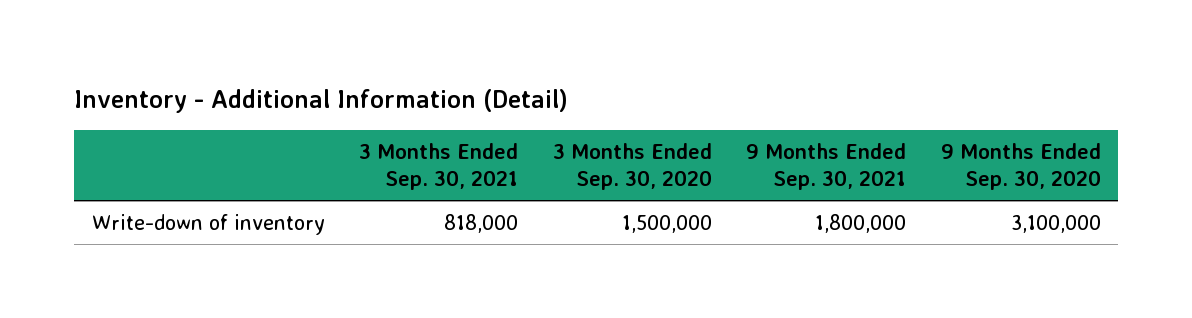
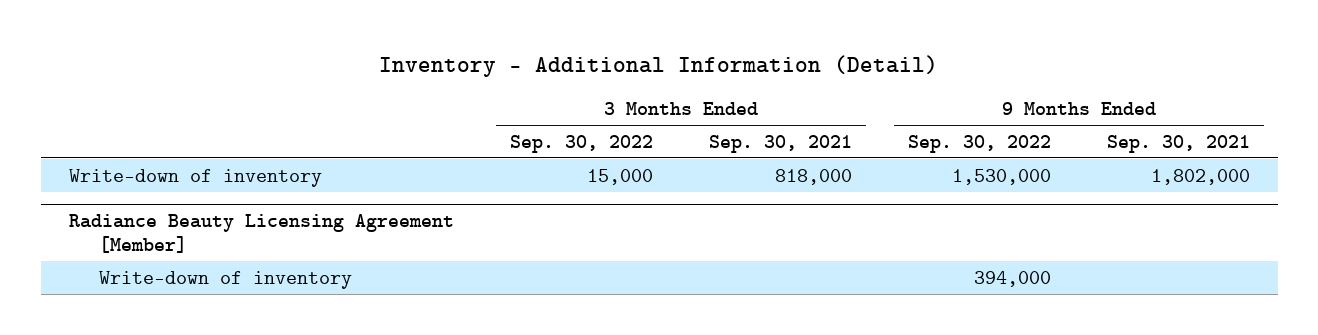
- | 3 Months Ended Sep. 30, 2021 | 3 Months Ended Sep. 30, 2020 | 9 Months Ended Sep. 30, 2021 | 9 Months Ended Sep. 30, 2020
+ | 3 Months Ended Sep. 30, 2022 | 3 Months Ended Sep. 30, 2021 | 9 Months Ended Sep. 30, 2022 | 9 Months Ended Sep. 30, 2021
- Write-down of inventory | 818,000 | 1,500,000 | 1,800,000 | 3,100,000
+ Write-down of inventory | 15,000 | 818,000 | 1,530,000 | 1,802,000
+ Radiance Beauty Licensing Agreement [Member]
+ Write-down of inventory | | | 394,000 |

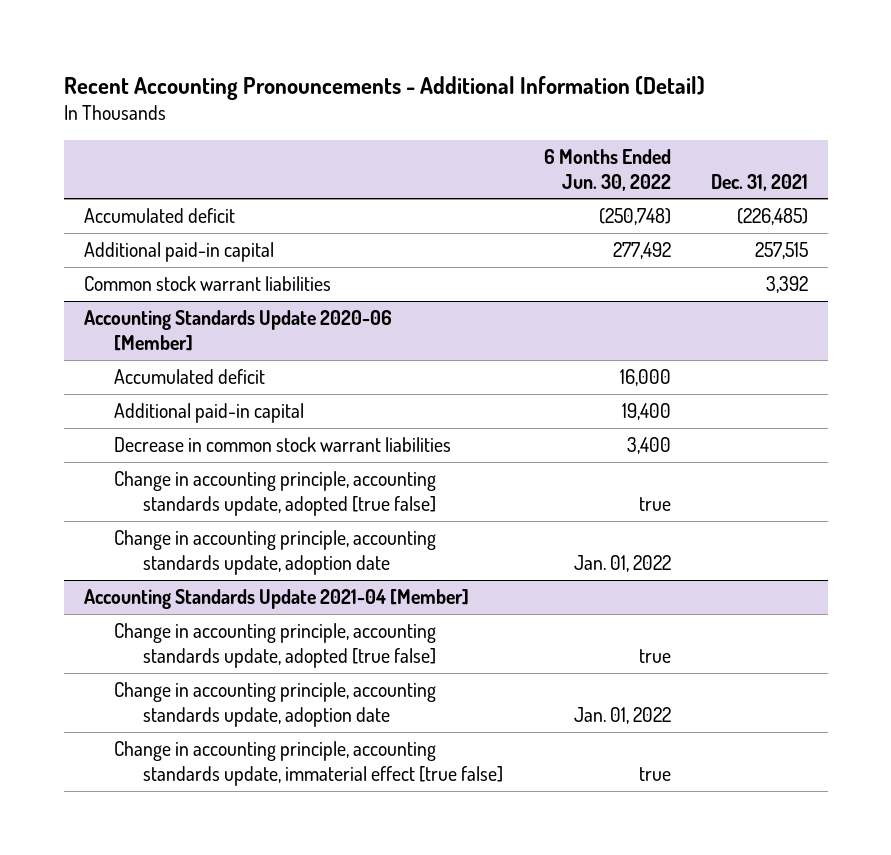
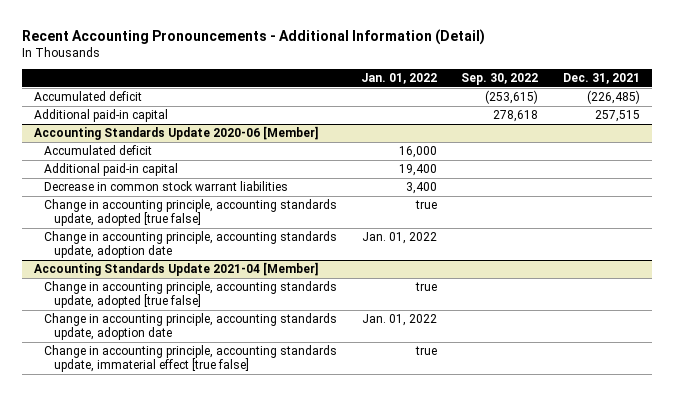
- | 6 Months Ended Jun. 30, 2022 | Dec. 31, 2021
+ | Jan. 01, 2022 | Sep. 30, 2022 | Dec. 31, 2021
- Common stock warrant liabilities | | 3,392

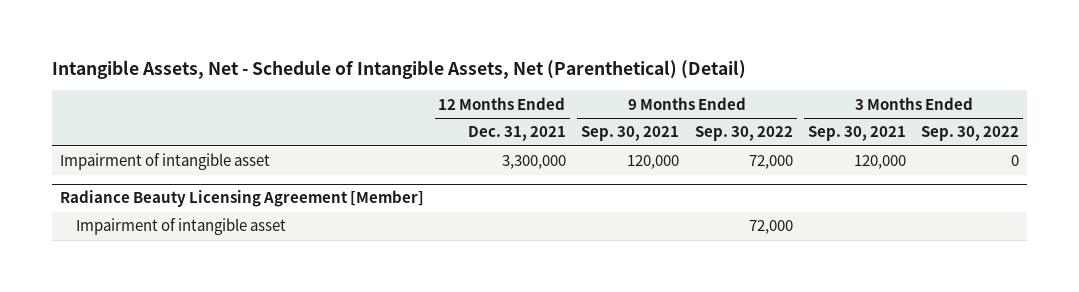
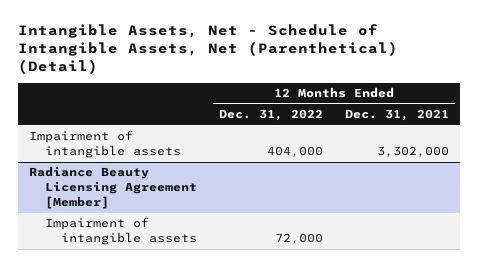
- | 12 Months Ended Dec. 31, 2021 | 9 Months Ended Sep. 30, 2021 | 9 Months Ended Sep. 30, 2022 | 3 Months Ended Sep. 30, 2021 | 3 Months Ended Sep. 30, 2022
+ | 12 Months Ended Dec. 31, 2022 | 12 Months Ended Dec. 31, 2021
- Impairment of intangible asset | 3,300,000 | 120,000 | 72,000 | 120,000 | 0
+ Impairment of intangible assets | 404,000 | 3,302,000
@ Radiance Beauty Licensing Agreement [Member]
- Impairment of intangible asset | | | 72,000 | |
+ Impairment of intangible assets | 72,000 |

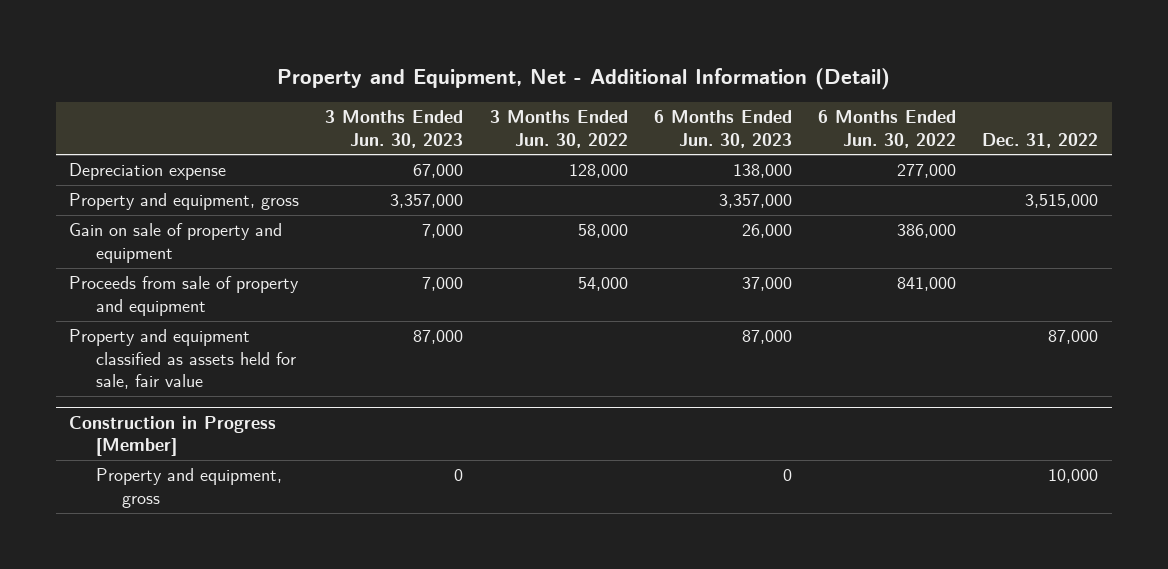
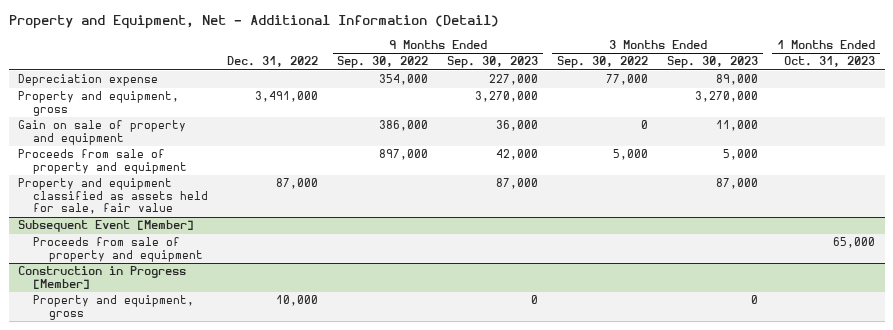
- | 3 Months Ended Jun. 30, 2023 | 3 Months Ended Jun. 30, 2022 | 6 Months Ended Jun. 30, 2023 | 6 Months Ended Jun. 30, 2022 | Dec. 31, 2022
+ | Dec. 31, 2022 | 9 Months Ended Sep. 30, 2022 | 9 Months Ended Sep. 30, 2023 | 3 Months Ended Sep. 30, 2022 | 3 Months Ended Sep. 30, 2023 | 1 Months Ended Oct. 31, 2023
- Property and equipment, gross | 3,357,000 | | 3,357,000 | | 3,515,000
+ Property and equipment, gross | 3,491,000 | | 3,270,000 | | 3,270,000 |
+ Subsequent Event [Member]
+ Proceeds from sale of property and equipment | | | | | | 65,000

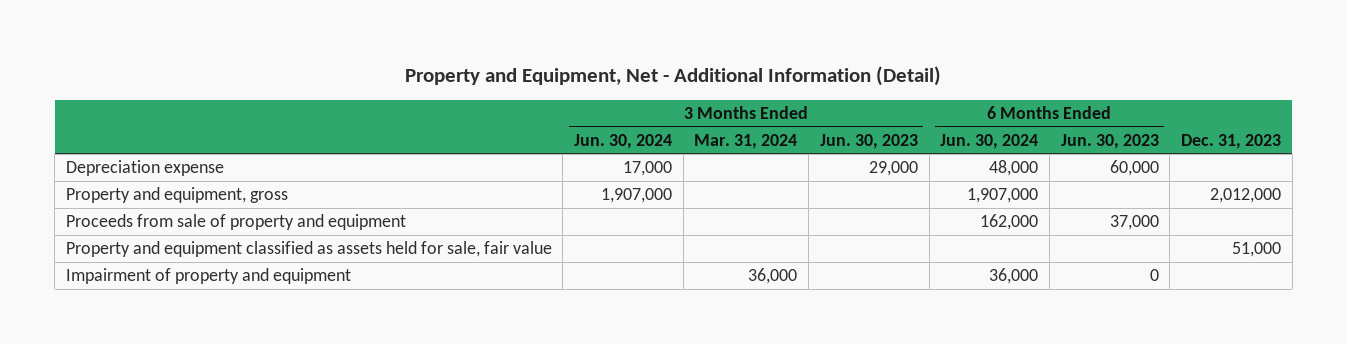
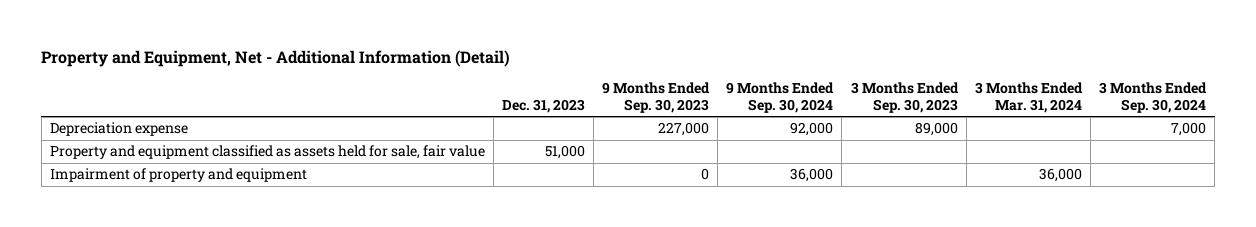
- | 3 Months Ended Jun. 30, 2024 | 3 Months Ended Mar. 31, 2024 | 3 Months Ended Jun. 30, 2023 | 6 Months Ended Jun. 30, 2024 | 6 Months Ended Jun. 30, 2023 | Dec. 31, 2023
+ | Dec. 31, 2023 | 9 Months Ended Sep. 30, 2023 | 9 Months Ended Sep. 30, 2024 | 3 Months Ended Sep. 30, 2023 | 3 Months Ended Mar. 31, 2024 | 3 Months Ended Sep. 30, 2024
- Property and equipment, gross | 1,907,000 | | | 1,907,000 | | 2,012,000
- Proceeds from sale of property and equipment | | | | 162,000 | 37,000 |

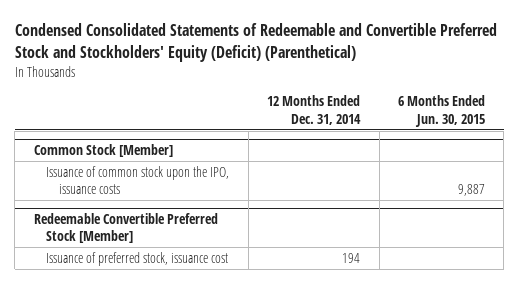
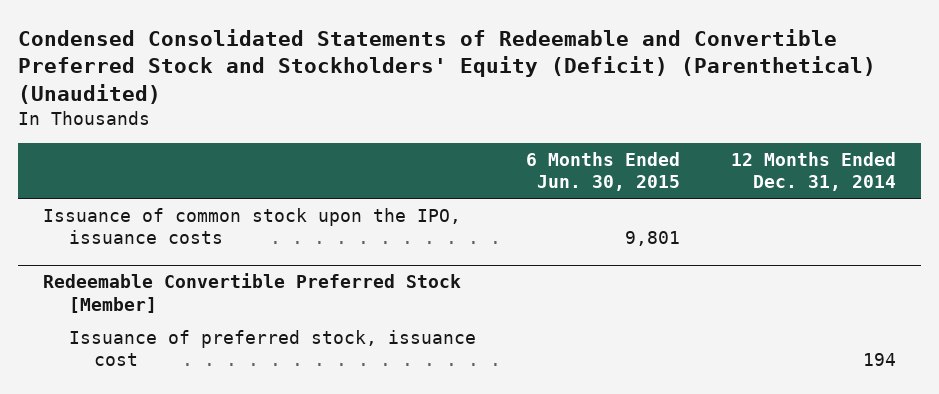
- Condensed Consolidated Statements of Redeemable and Convertible Preferred Stock and Stockholders' Equity (Deficit) (Parenthetical)
+ Condensed Consolidated Statements of Redeemable and Convertible Preferred Stock and Stockholders' Equity (Deficit) (Parenthetical) (Unaudited)
- | 12 Months Ended Dec. 31, 2014 | 6 Months Ended Jun. 30, 2015
+ | 6 Months Ended Jun. 30, 2015 | 12 Months Ended Dec. 31, 2014
- Common Stock [Member]
- Issuance of common stock upon the IPO, issuance costs | | 9,887
+ Issuance of common stock upon the IPO, issuance costs | 9,801 |

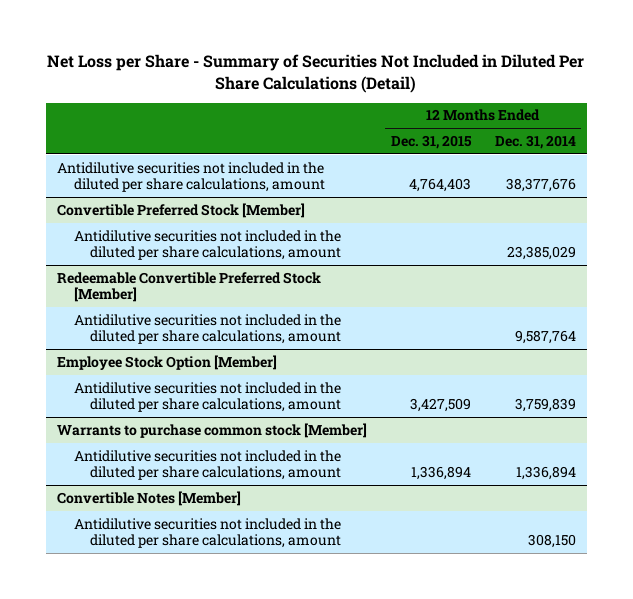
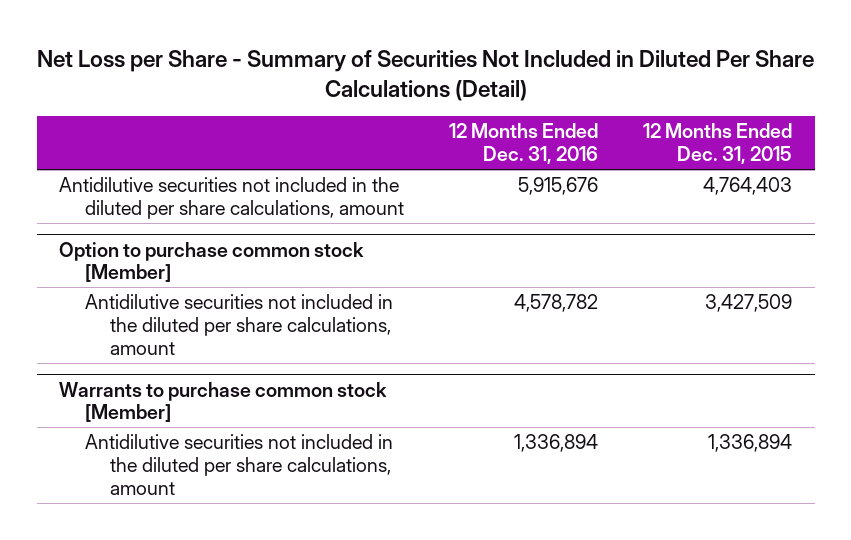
- | 12 Months Ended Dec. 31, 2015 | 12 Months Ended Dec. 31, 2014
+ | 12 Months Ended Dec. 31, 2016 | 12 Months Ended Dec. 31, 2015
- Convertible Preferred Stock [Member]
- Antidilutive securities not included in the diluted per share calculations, amount | | 23,385,029
- Redeemable Convertible Preferred Stock [Member]
- Antidilutive securities not included in the diluted per share calculations, amount | | 9,587,764
- Employee Stock Option [Member]
+ Option to purchase common stock [Member]
- Convertible Notes [Member]
- Antidilutive securities not included in the diluted per share calculations, amount | | 308,150

